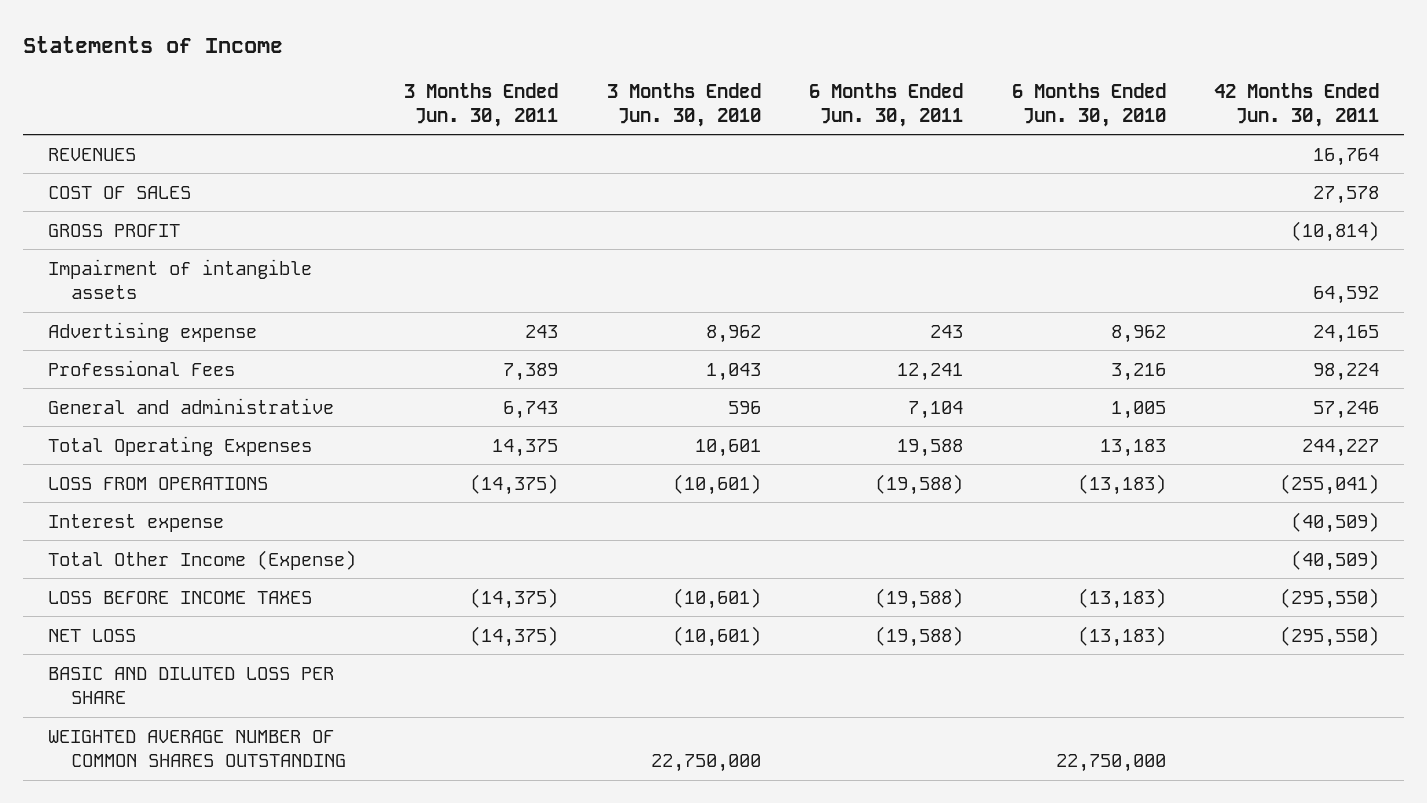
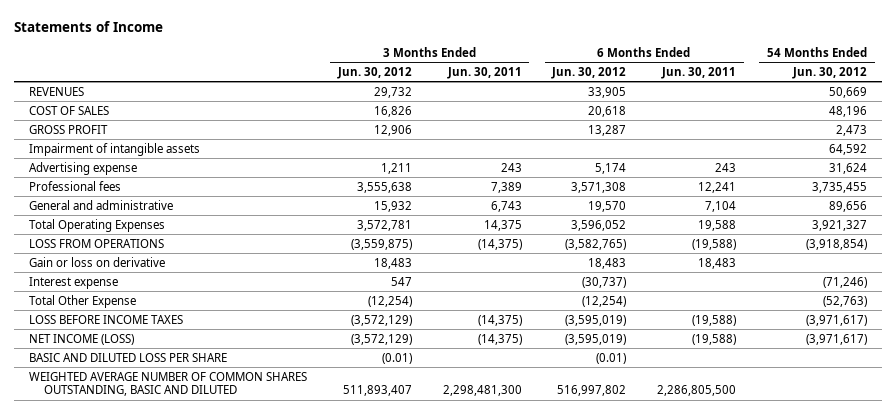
- | 3 Months Ended Jun. 30, 2011 | 3 Months Ended Jun. 30, 2010 | 6 Months Ended Jun. 30, 2011 | 6 Months Ended Jun. 30, 2010 | 42 Months Ended Jun. 30, 2011
+ | 3 Months Ended Jun. 30, 2012 | 3 Months Ended Jun. 30, 2011 | 6 Months Ended Jun. 30, 2012 | 6 Months Ended Jun. 30, 2011 | 54 Months Ended Jun. 30, 2012
- Professional Fees | 7,389 | 1,043 | 12,241 | 3,216 | 98,224
+ Professional fees | 3,555,638 | 7,389 | 3,571,308 | 12,241 | 3,735,455
+ Gain or loss on derivative | 18,483 | | 18,483 | 18,483 |
- Total Other Income (Expense) | | | | | (40,509)
+ Total Other Expense | (12,254) | | (12,254) | | (52,763)
- NET LOSS | (14,375) | (10,601) | (19,588) | (13,183) | (295,550)
+ NET INCOME (LOSS) | (3,572,129) | (14,375) | (3,595,019) | (19,588) | (3,971,617)
- WEIGHTED AVERAGE NUMBER OF COMMON SHARES OUTSTANDING | | 22,750,000 | | 22,750,000 |
+ WEIGHTED AVERAGE NUMBER OF COMMON SHARES OUTSTANDING, BASIC AND DILUTED | 511,893,407 | 2,298,481,300 | 516,997,802 | 2,286,805,500 |

